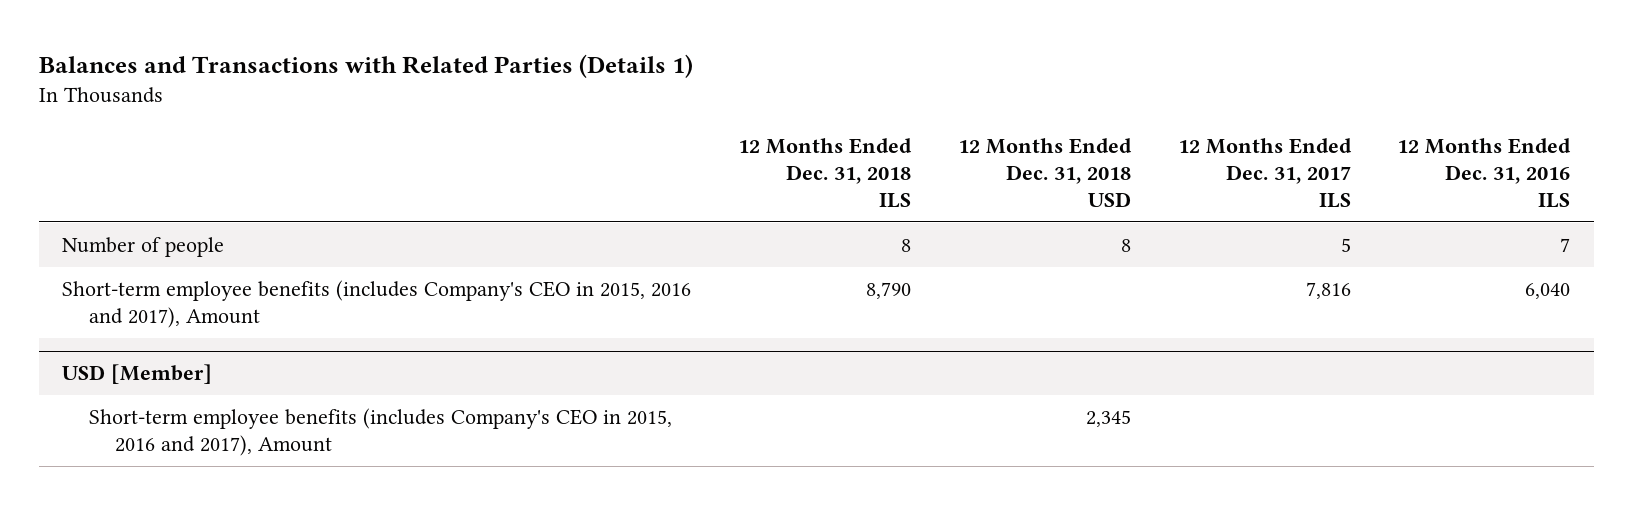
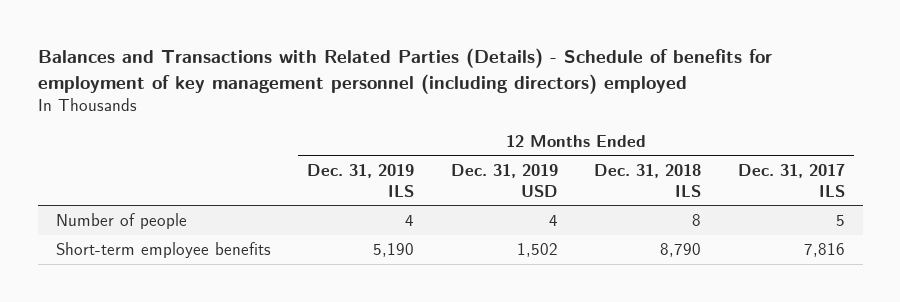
- Balances and Transactions with Related Parties (Details 1)
+ Balances and Transactions with Related Parties (Details) - Schedule of benefits for employment of key management personnel (including directors) employed
- | 12 Months Ended Dec. 31, 2018 ILS | 12 Months Ended Dec. 31, 2018 USD | 12 Months Ended Dec. 31, 2017 ILS | 12 Months Ended Dec. 31, 2016 ILS
+ | 12 Months Ended Dec. 31, 2019 ILS | 12 Months Ended Dec. 31, 2019 USD | 12 Months Ended Dec. 31, 2018 ILS | 12 Months Ended Dec. 31, 2017 ILS
- Short-term employee benefits (includes Company's CEO in 2015, 2016 and 2017), Amount | 8,790 | | 7,816 | 6,040
- USD [Member]
- Short-term employee benefits (includes Company's CEO in 2015, 2016 and 2017), Amount | | 2,345 | |
+ Short-term employee benefits | 5,190 | 1,502 | 8,790 | 7,816

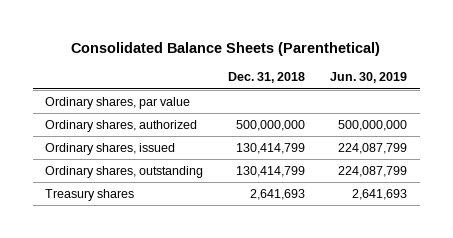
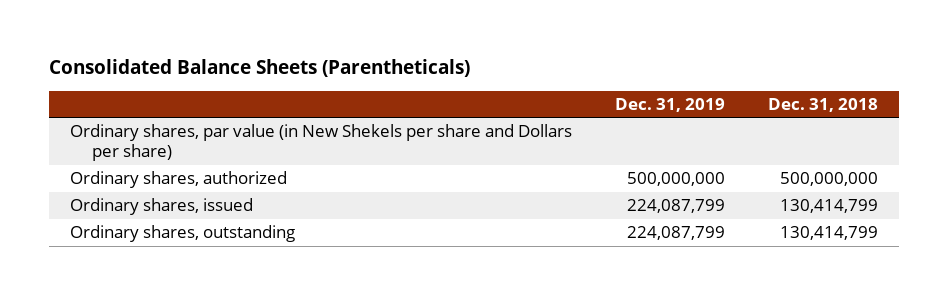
- Consolidated Balance Sheets (Parenthetical)
+ Consolidated Balance Sheets (Parentheticals)
- | Dec. 31, 2018 | Jun. 30, 2019
+ | Dec. 31, 2019 | Dec. 31, 2018
- Ordinary shares, par value
+ Ordinary shares, par value (in New Shekels per share and Dollars per share)
- Treasury shares | 2,641,693 | 2,641,693

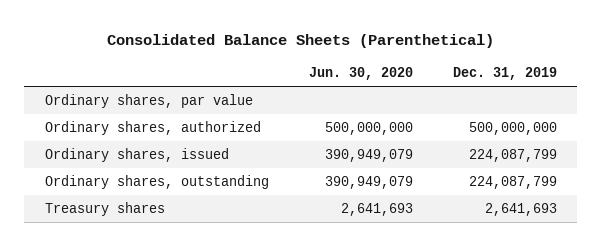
- Consolidated Balance Sheets (Parentheticals)
+ Consolidated Balance Sheets (Parenthetical)
- | Dec. 31, 2019 | Dec. 31, 2018
+ | Jun. 30, 2020 | Dec. 31, 2019
- Ordinary shares, par value (in New Shekels per share and Dollars per share)
+ Ordinary shares, par value
+ Treasury shares | 2,641,693 | 2,641,693

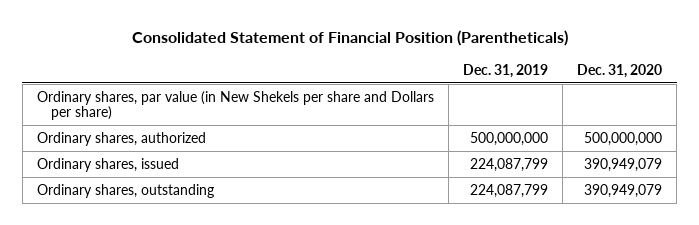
- Consolidated Balance Sheets (Parenthetical)
+ Consolidated Statement of Financial Position (Parentheticals)
- | Jun. 30, 2020 | Dec. 31, 2019
+ | Dec. 31, 2019 | Dec. 31, 2020
- Ordinary shares, par value
+ Ordinary shares, par value (in New Shekels per share and Dollars per share)
- Treasury shares | 2,641,693 | 2,641,693

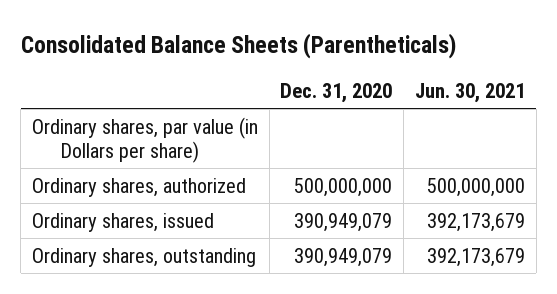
- Consolidated Statement of Financial Position (Parentheticals)
+ Consolidated Balance Sheets (Parentheticals)
- | Dec. 31, 2019 | Dec. 31, 2020
+ | Dec. 31, 2020 | Jun. 30, 2021
- Ordinary shares, par value (in New Shekels per share and Dollars per share)
+ Ordinary shares, par value (in Dollars per share)

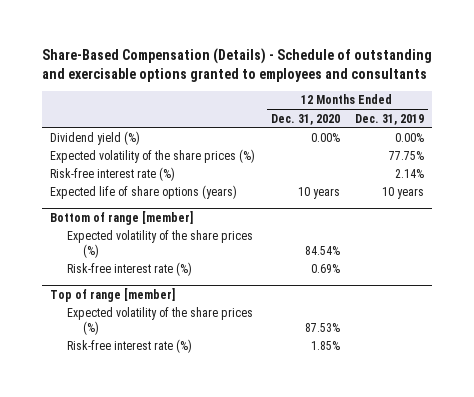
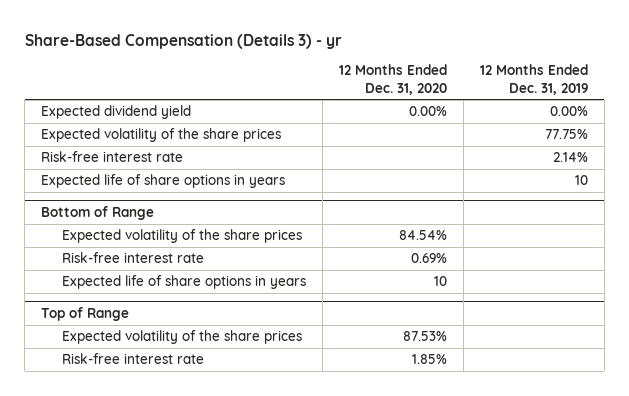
- Share-Based Compensation (Details) - Schedule of outstanding and exercisable options granted to employees and consultants
+ Share-Based Compensation (Details 3) - yr
- Dividend yield (%) | 0.00% | 0.00%
- Expected volatility of the share prices (%) | | 77.75%
- Risk-free interest rate (%) | | 2.14%
- Expected life of share options (years) | 10 years | 10 years
- Bottom of range [member]
- Expected volatility of the share prices (%) | 84.54% |
- Risk-free interest rate (%) | 0.69% |
- Top of range [member]
- Expected volatility of the share prices (%) | 87.53% |
- Risk-free interest rate (%) | 1.85% |
+ Expected dividend yield | 0.00% | 0.00%
+ Expected volatility of the share prices | | 77.75%
+ Risk-free interest rate | | 2.14%
+ Expected life of share options in years | | 10
+ Bottom of Range
+ Expected volatility of the share prices | 84.54% |
+ Risk-free interest rate | 0.69% |
+ Expected life of share options in years | 10 |
+ Top of Range
+ Expected volatility of the share prices | 87.53% |
+ Risk-free interest rate | 1.85% |

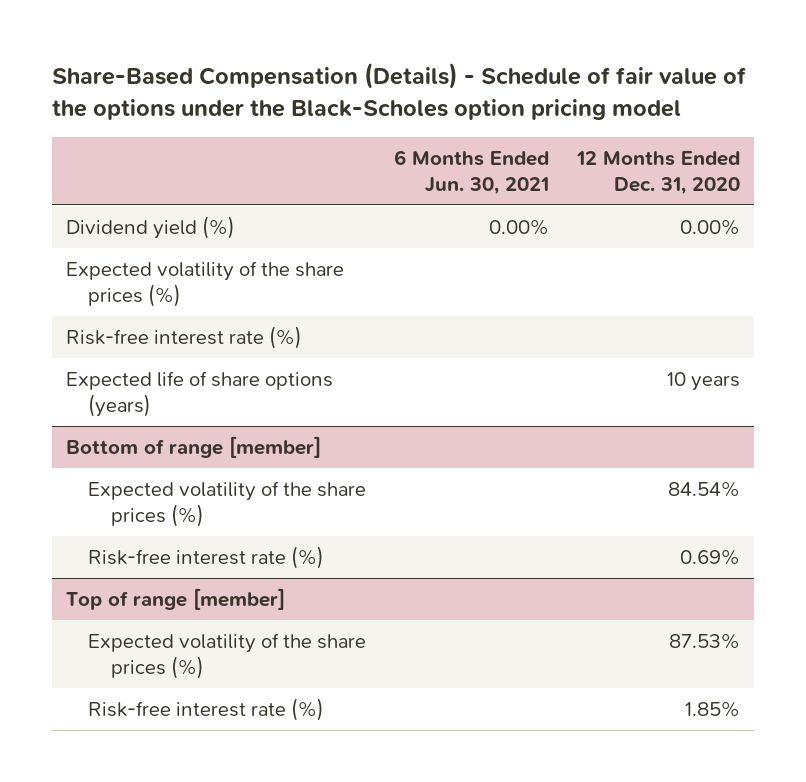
- Share-Based Compensation (Details 3) - yr
+ Share-Based Compensation (Details) - Schedule of fair value of the options under the Black-Scholes option pricing model
- | 12 Months Ended Dec. 31, 2020 | 12 Months Ended Dec. 31, 2019
+ | 6 Months Ended Jun. 30, 2021 | 12 Months Ended Dec. 31, 2020
- Expected dividend yield | 0.00% | 0.00%
- Expected volatility of the share prices | | 77.75%
- Risk-free interest rate | | 2.14%
- Expected life of share options in years | | 10
- Bottom of Range
- Expected volatility of the share prices | 84.54% |
- Risk-free interest rate | 0.69% |
- Expected life of share options in years | 10 |
- Top of Range
- Expected volatility of the share prices | 87.53% |
- Risk-free interest rate | 1.85% |
+ Dividend yield (%) | 0.00% | 0.00%
+ Expected volatility of the share prices (%)
+ Risk-free interest rate (%)
+ Expected life of share options (years) | | 10 years
+ Bottom of range [member]
+ Expected volatility of the share prices (%) | | 84.54%
+ Risk-free interest rate (%) | | 0.69%
+ Top of range [member]
+ Expected volatility of the share prices (%) | | 87.53%
+ Risk-free interest rate (%) | | 1.85%

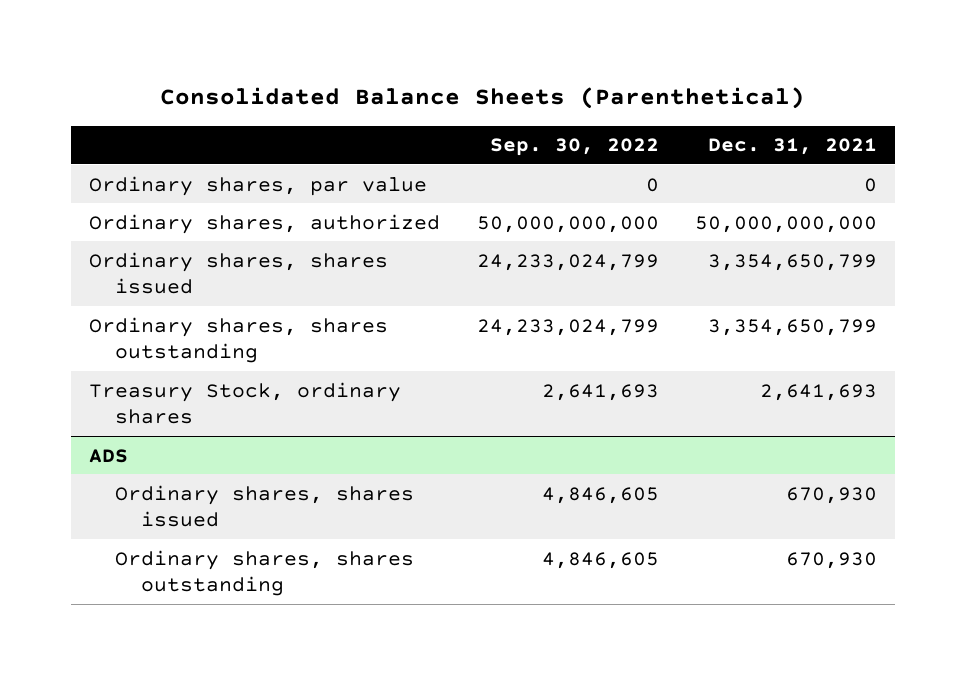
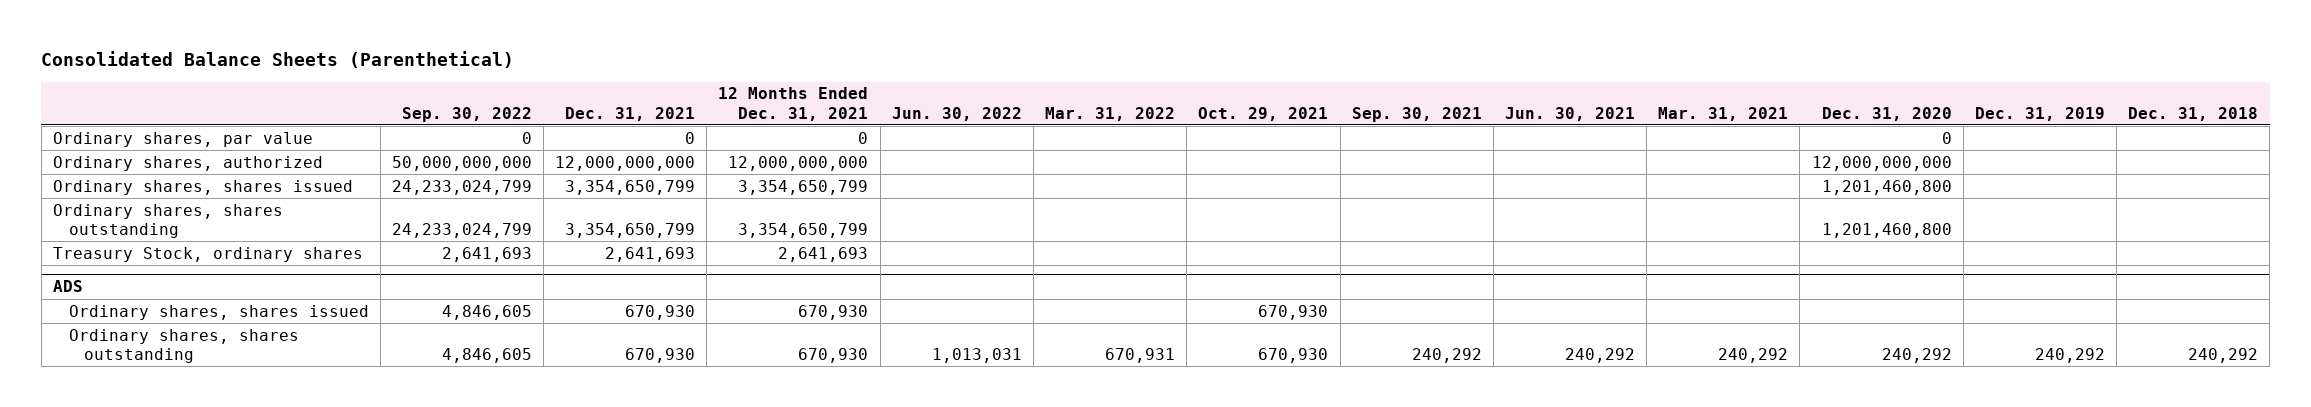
- | Sep. 30, 2022 | Dec. 31, 2021
+ | Sep. 30, 2022 | Dec. 31, 2021 | 12 Months Ended Dec. 31, 2021 | Jun. 30, 2022 | Mar. 31, 2022 | Oct. 29, 2021 | Sep. 30, 2021 | Jun. 30, 2021 | Mar. 31, 2021 | Dec. 31, 2020 | Dec. 31, 2019 | Dec. 31, 2018
- Ordinary shares, authorized | 50,000,000,000 | 50,000,000,000
+ Ordinary shares, authorized | 50,000,000,000 | 12,000,000,000 | 12,000,000,000 | | | | | | | 12,000,000,000 | |

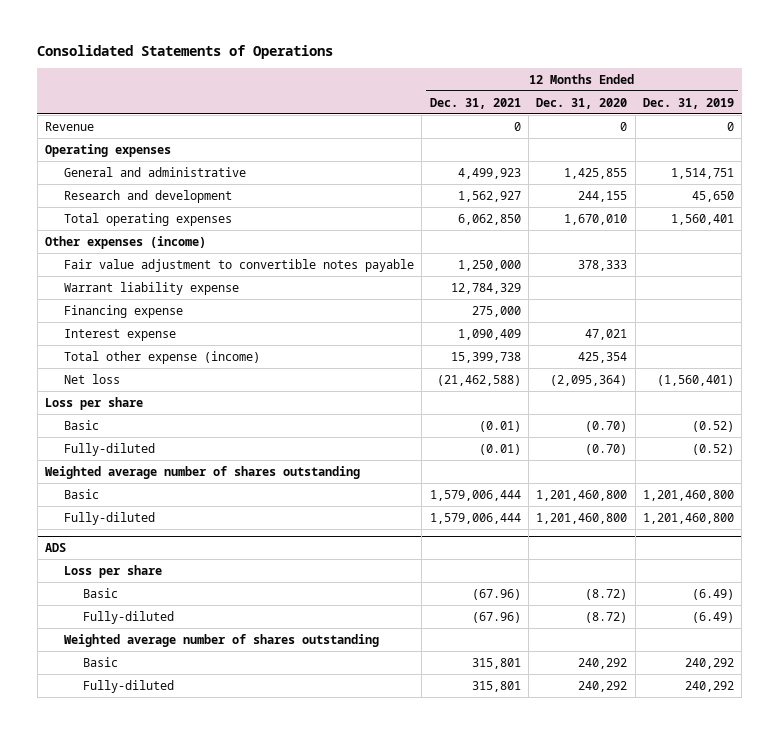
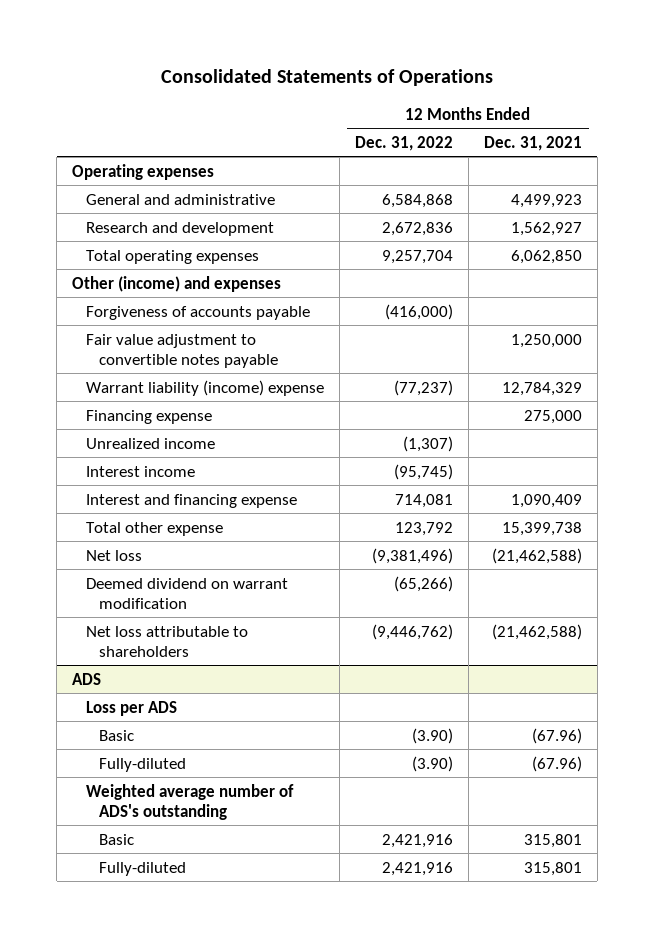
- | 12 Months Ended Dec. 31, 2021 | 12 Months Ended Dec. 31, 2020 | 12 Months Ended Dec. 31, 2019
+ | 12 Months Ended Dec. 31, 2022 | 12 Months Ended Dec. 31, 2021
- Revenue | 0 | 0 | 0
- Other expenses (income)
+ Other (income) and expenses
+ Forgiveness of accounts payable | (416,000) |
- Warrant liability expense | 12,784,329 | |
+ Warrant liability (income) expense | (77,237) | 12,784,329
- Interest expense | 1,090,409 | 47,021 |
- Total other expense (income) | 15,399,738 | 425,354 |
+ Unrealized income | (1,307) |
+ Interest income | (95,745) |
+ Interest and financing expense | 714,081 | 1,090,409
+ Total other expense | 123,792 | 15,399,738
- Loss per share
- Basic | (0.01) | (0.70) | (0.52)
- Fully-diluted | (0.01) | (0.70) | (0.52)
- Weighted average number of shares outstanding
- Basic | 1,579,006,444 | 1,201,460,800 | 1,201,460,800
- Fully-diluted | 1,579,006,444 | 1,201,460,800 | 1,201,460,800
+ Deemed dividend on warrant modification | (65,266) |
+ Net loss attributable to shareholders | (9,446,762) | (21,462,588)
@ ADS
- Loss per share
+ Loss per ADS
- Weighted average number of shares outstanding
+ Weighted average number of ADS's outstanding

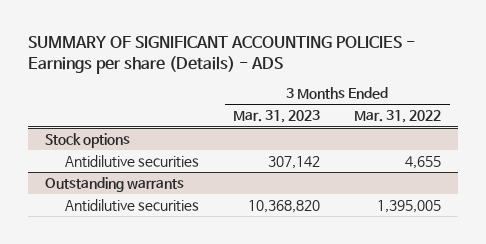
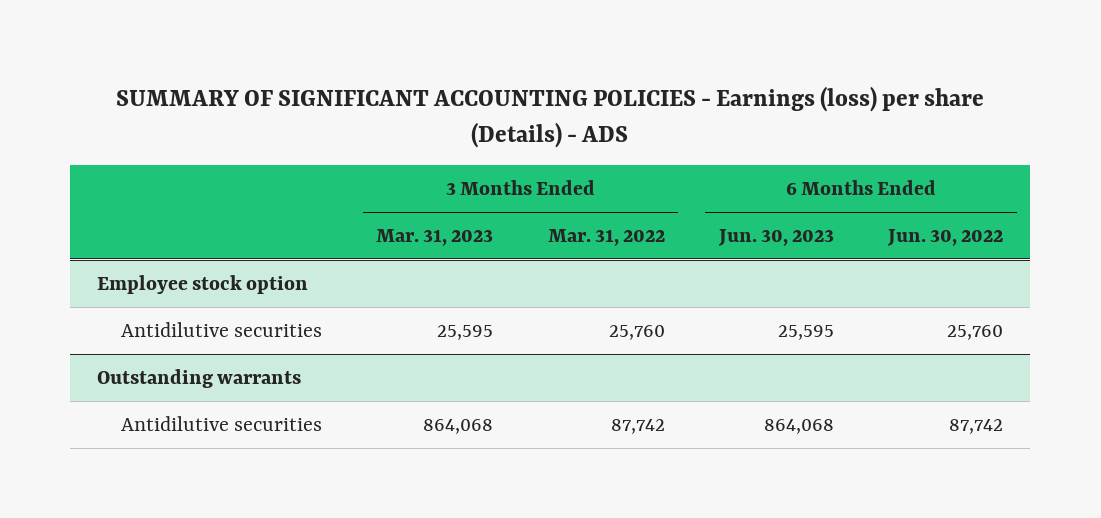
- SUMMARY OF SIGNIFICANT ACCOUNTING POLICIES - Earnings per share (Details) - ADS
+ SUMMARY OF SIGNIFICANT ACCOUNTING POLICIES - Earnings (loss) per share (Details) - ADS
- | 3 Months Ended Mar. 31, 2023 | 3 Months Ended Mar. 31, 2022
+ | 3 Months Ended Mar. 31, 2023 | 3 Months Ended Mar. 31, 2022 | 6 Months Ended Jun. 30, 2023 | 6 Months Ended Jun. 30, 2022
- Stock options
- Antidilutive securities | 307,142 | 4,655
+ Employee stock option
+ Antidilutive securities | 25,595 | 25,760 | 25,595 | 25,760
@ Outstanding warrants
- Antidilutive securities | 10,368,820 | 1,395,005
+ Antidilutive securities | 864,068 | 87,742 | 864,068 | 87,742

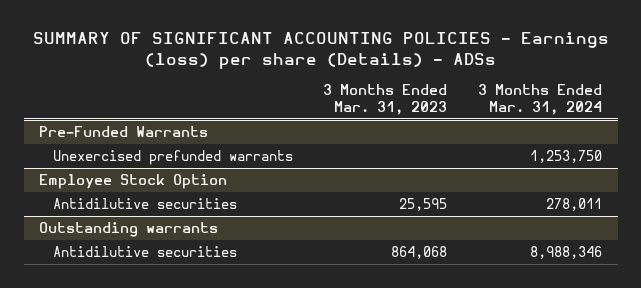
- SUMMARY OF SIGNIFICANT ACCOUNTING POLICIES - Earnings (loss) per share (Details) - ADS
+ SUMMARY OF SIGNIFICANT ACCOUNTING POLICIES - Earnings (loss) per share (Details) - ADSs
- | 3 Months Ended Mar. 31, 2023 | 3 Months Ended Mar. 31, 2022 | 6 Months Ended Jun. 30, 2023 | 6 Months Ended Jun. 30, 2022
+ | 3 Months Ended Mar. 31, 2023 | 3 Months Ended Mar. 31, 2024
- Employee stock option
+ Pre-Funded Warrants
+ Unexercised prefunded warrants | | 1,253,750
+ Employee Stock Option

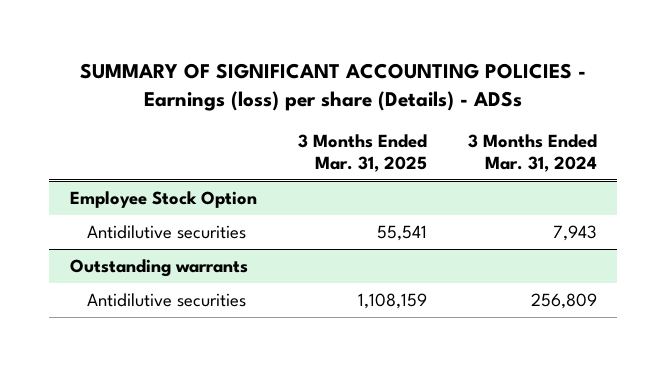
- | 3 Months Ended Mar. 31, 2023 | 3 Months Ended Mar. 31, 2024
+ | 3 Months Ended Mar. 31, 2025 | 3 Months Ended Mar. 31, 2024
- Pre-Funded Warrants
- Unexercised prefunded warrants | | 1,253,750
@ Employee Stock Option
- Antidilutive securities | 25,595 | 278,011
+ Antidilutive securities | 55,541 | 7,943
@ Outstanding warrants
- Antidilutive securities | 864,068 | 8,988,346
+ Antidilutive securities | 1,108,159 | 256,809

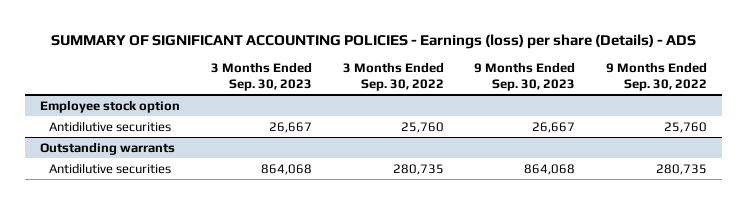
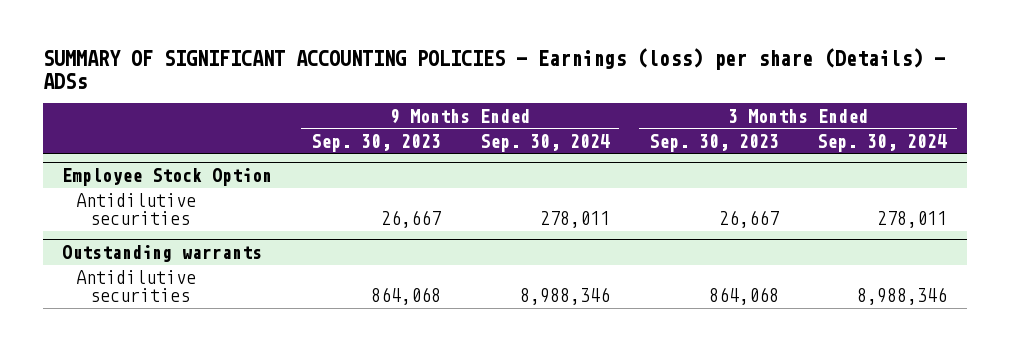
- SUMMARY OF SIGNIFICANT ACCOUNTING POLICIES - Earnings (loss) per share (Details) - ADS
+ SUMMARY OF SIGNIFICANT ACCOUNTING POLICIES - Earnings (loss) per share (Details) - ADSs
- | 3 Months Ended Sep. 30, 2023 | 3 Months Ended Sep. 30, 2022 | 9 Months Ended Sep. 30, 2023 | 9 Months Ended Sep. 30, 2022
+ | 9 Months Ended Sep. 30, 2023 | 9 Months Ended Sep. 30, 2024 | 3 Months Ended Sep. 30, 2023 | 3 Months Ended Sep. 30, 2024
- Employee stock option
+ Employee Stock Option

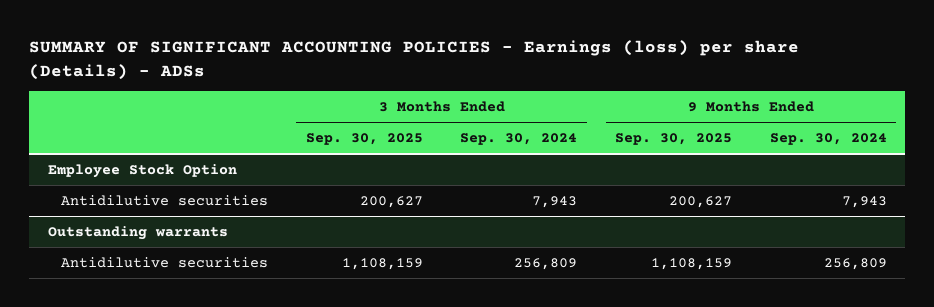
- | 9 Months Ended Sep. 30, 2023 | 9 Months Ended Sep. 30, 2024 | 3 Months Ended Sep. 30, 2023 | 3 Months Ended Sep. 30, 2024
+ | 3 Months Ended Sep. 30, 2025 | 3 Months Ended Sep. 30, 2024 | 9 Months Ended Sep. 30, 2025 | 9 Months Ended Sep. 30, 2024
@ Employee Stock Option
- Antidilutive securities | 26,667 | 278,011 | 26,667 | 278,011
+ Antidilutive securities | 200,627 | 7,943 | 200,627 | 7,943
@ Outstanding warrants
- Antidilutive securities | 864,068 | 8,988,346 | 864,068 | 8,988,346
+ Antidilutive securities | 1,108,159 | 256,809 | 1,108,159 | 256,809

